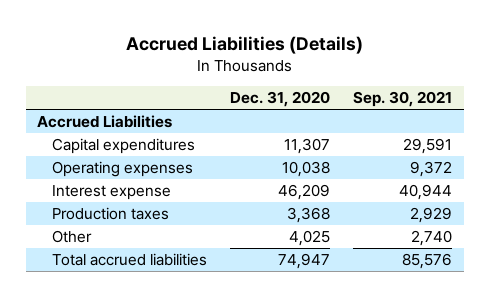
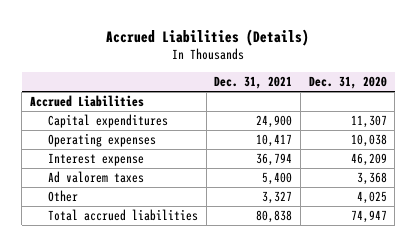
- | Dec. 31, 2020 | Sep. 30, 2021
+ | Dec. 31, 2021 | Dec. 31, 2020
- Production taxes | 3,368 | 2,929
+ Ad valorem taxes | 5,400 | 3,368

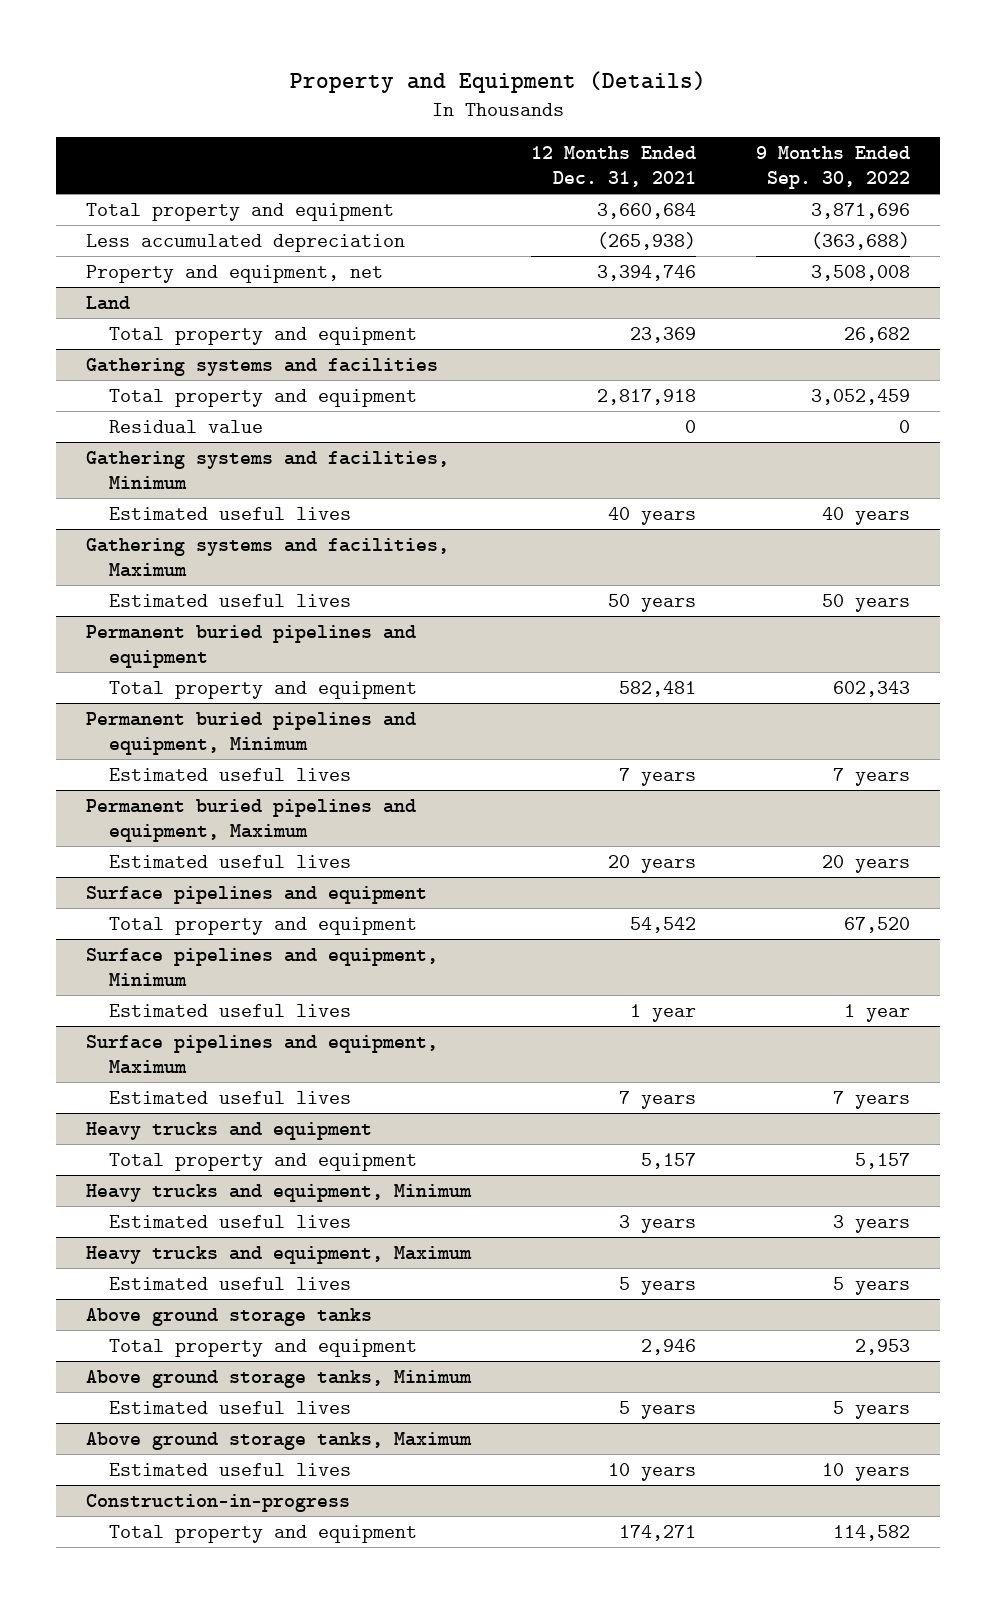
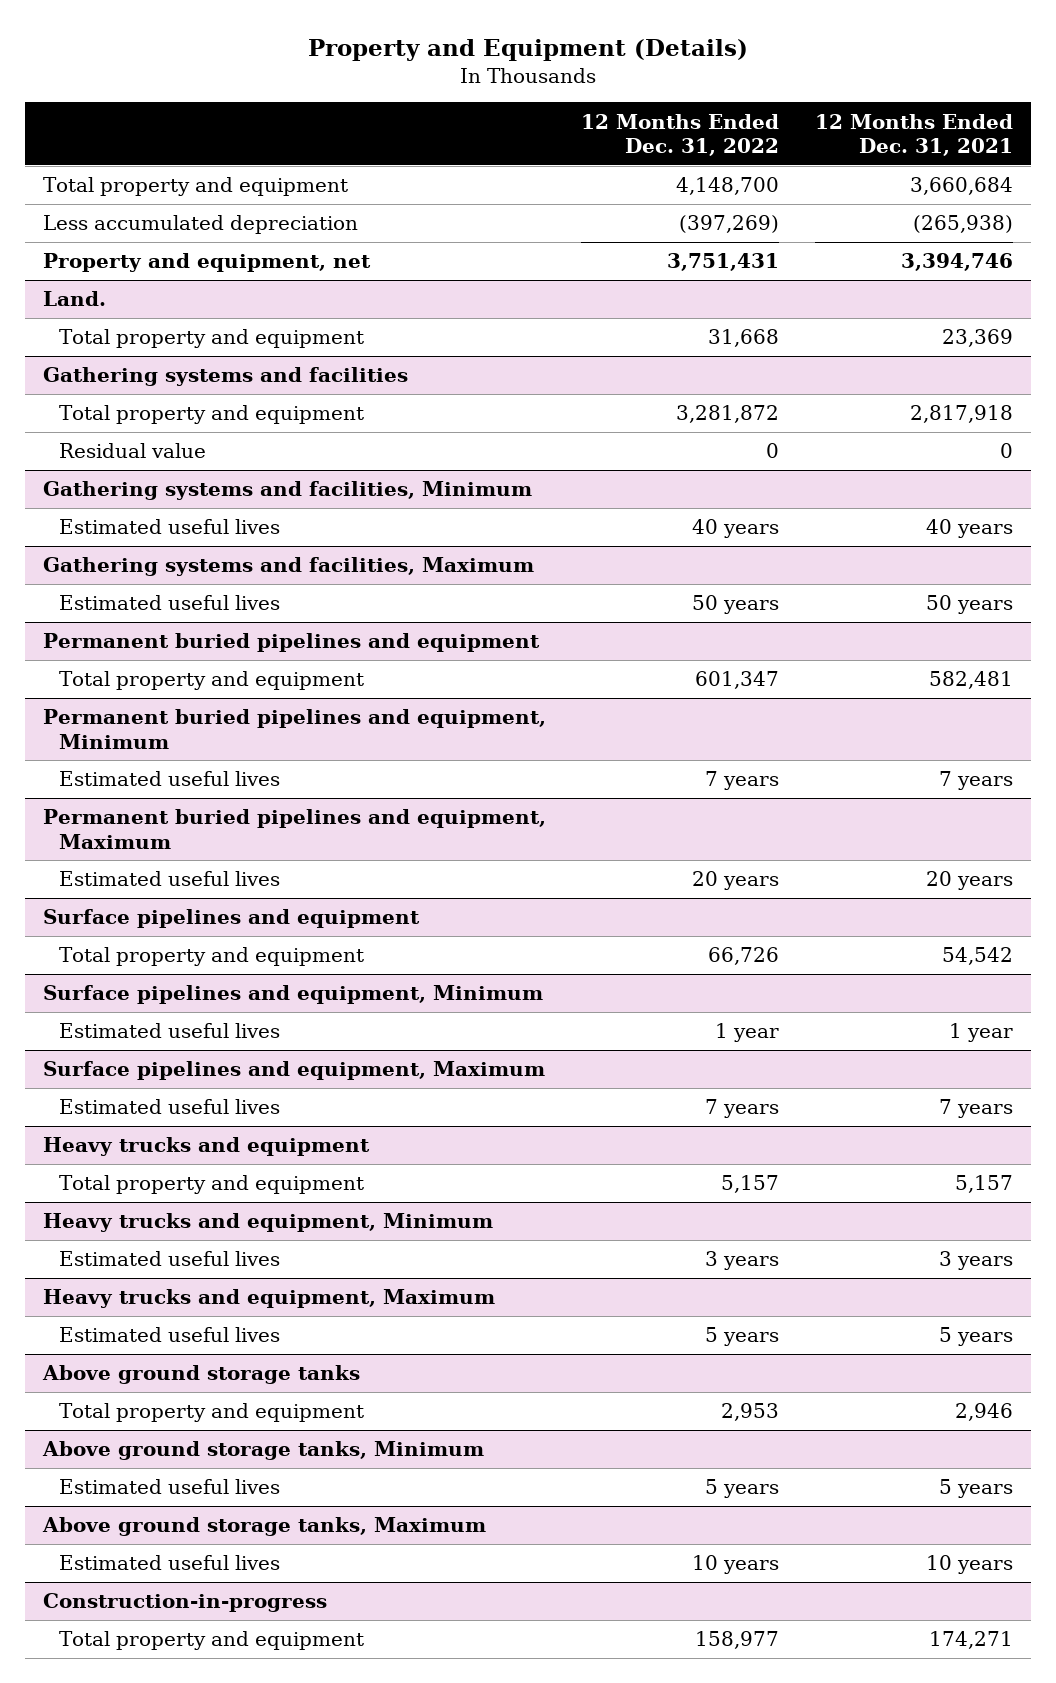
- | 12 Months Ended Dec. 31, 2021 | 9 Months Ended Sep. 30, 2022
+ | 12 Months Ended Dec. 31, 2022 | 12 Months Ended Dec. 31, 2021
- Land
+ Land.

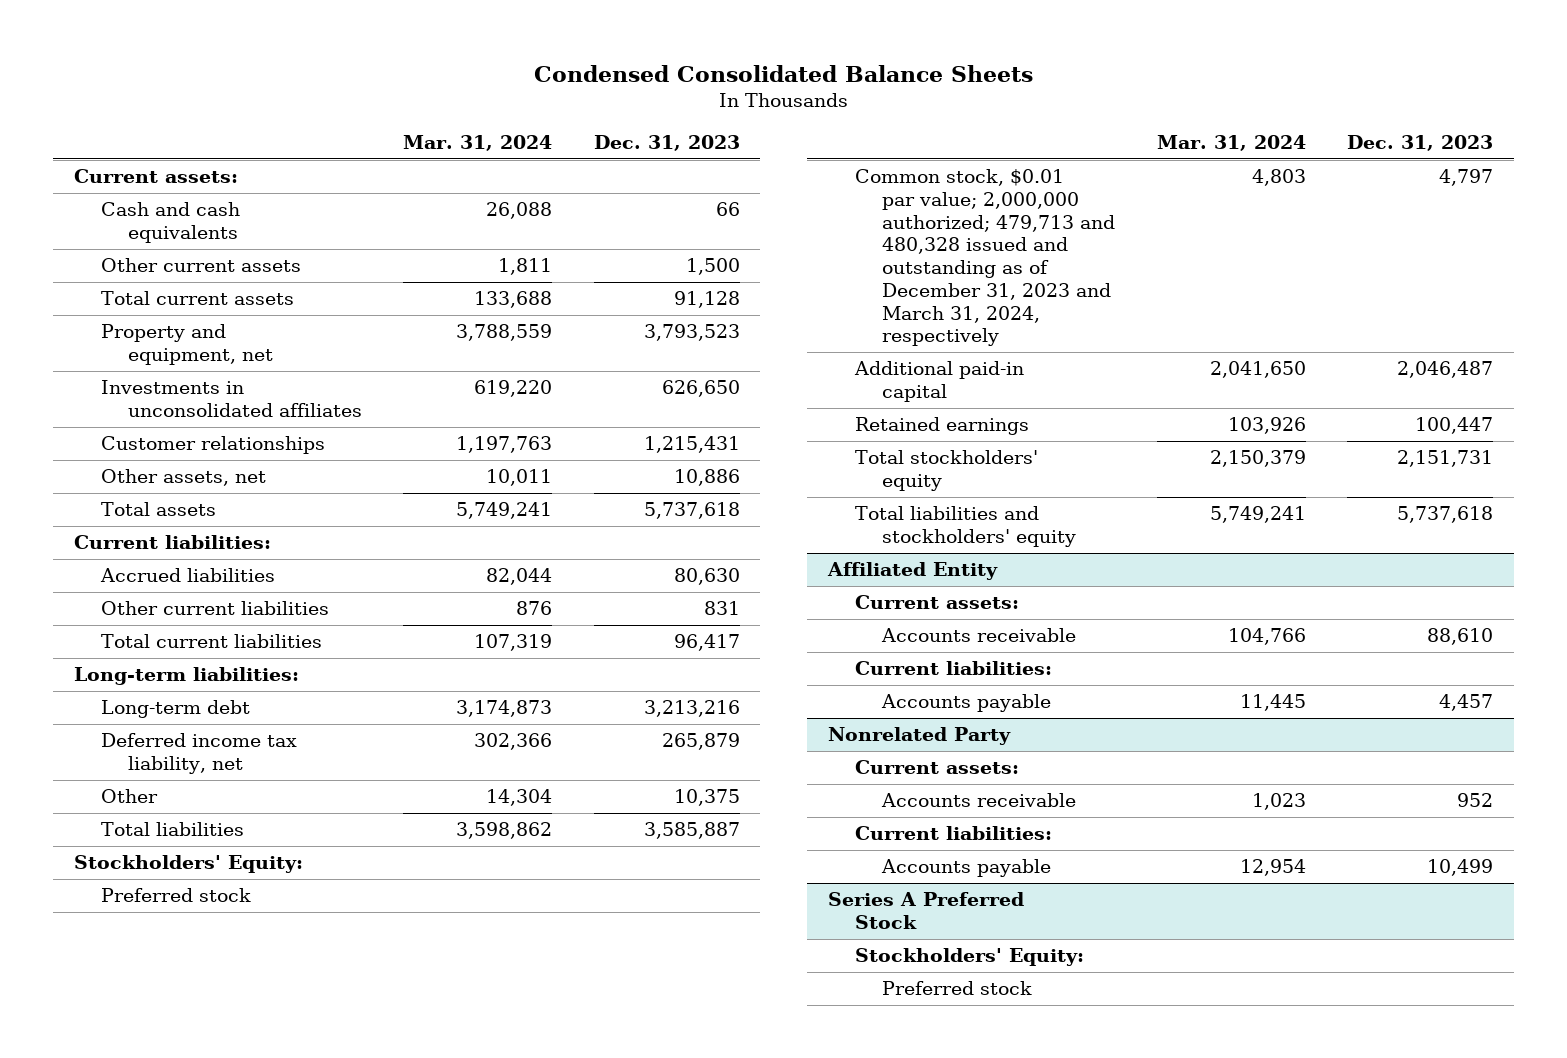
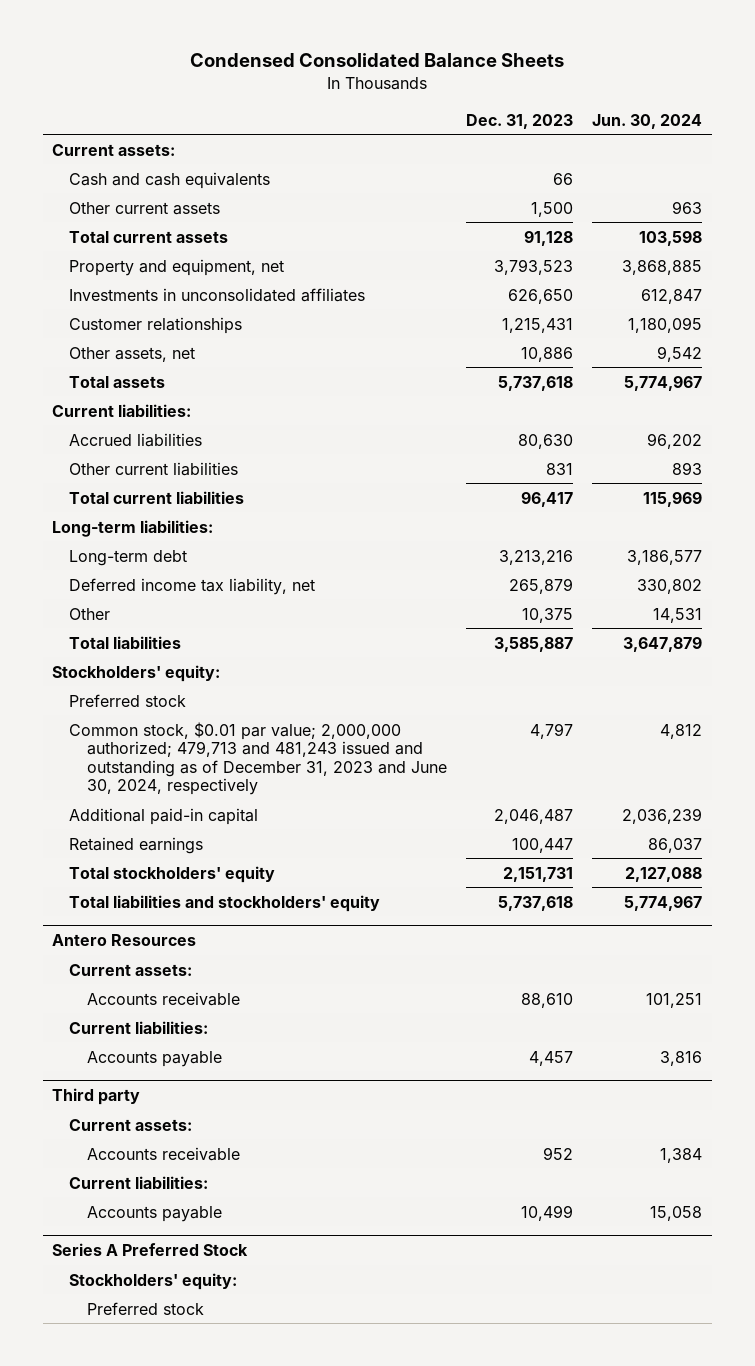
- | Mar. 31, 2024 | Dec. 31, 2023
+ | Dec. 31, 2023 | Jun. 30, 2024
- Stockholders' Equity:
+ Stockholders' equity:
- Common stock, $0.01 par value; 2,000,000 authorized; 479,713 and 480,328 issued and outstanding as of December 31, 2023 and March 31, 2024, respectively | 4,803 | 4,797
+ Common stock, $0.01 par value; 2,000,000 authorized; 479,713 and 481,243 issued and outstanding as of December 31, 2023 and June 30, 2024, respectively | 4,797 | 4,812
- Affiliated Entity
+ Antero Resources
- Nonrelated Party
+ Third party
@ Series A Preferred Stock
- Stockholders' Equity:
+ Stockholders' equity:

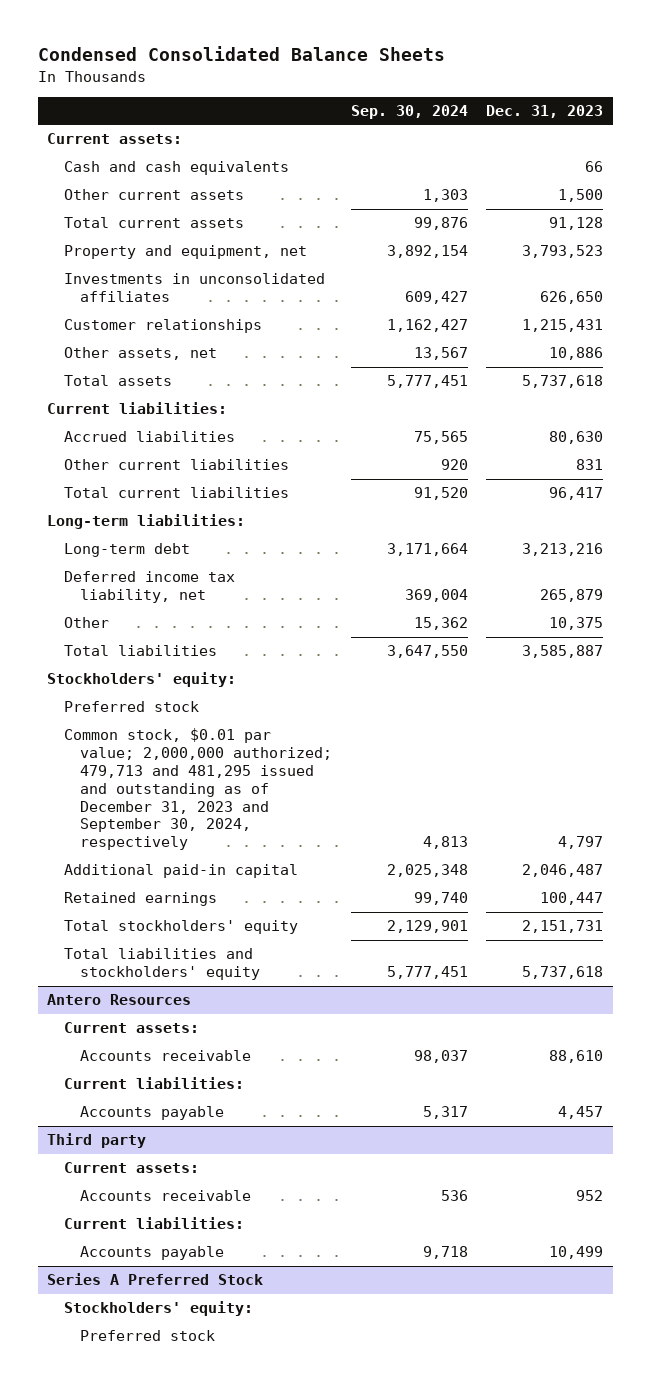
- | Dec. 31, 2023 | Jun. 30, 2024
+ | Sep. 30, 2024 | Dec. 31, 2023
- Common stock, $0.01 par value; 2,000,000 authorized; 479,713 and 481,243 issued and outstanding as of December 31, 2023 and June 30, 2024, respectively | 4,797 | 4,812
+ Common stock, $0.01 par value; 2,000,000 authorized; 479,713 and 481,295 issued and outstanding as of December 31, 2023 and September 30, 2024, respectively | 4,813 | 4,797

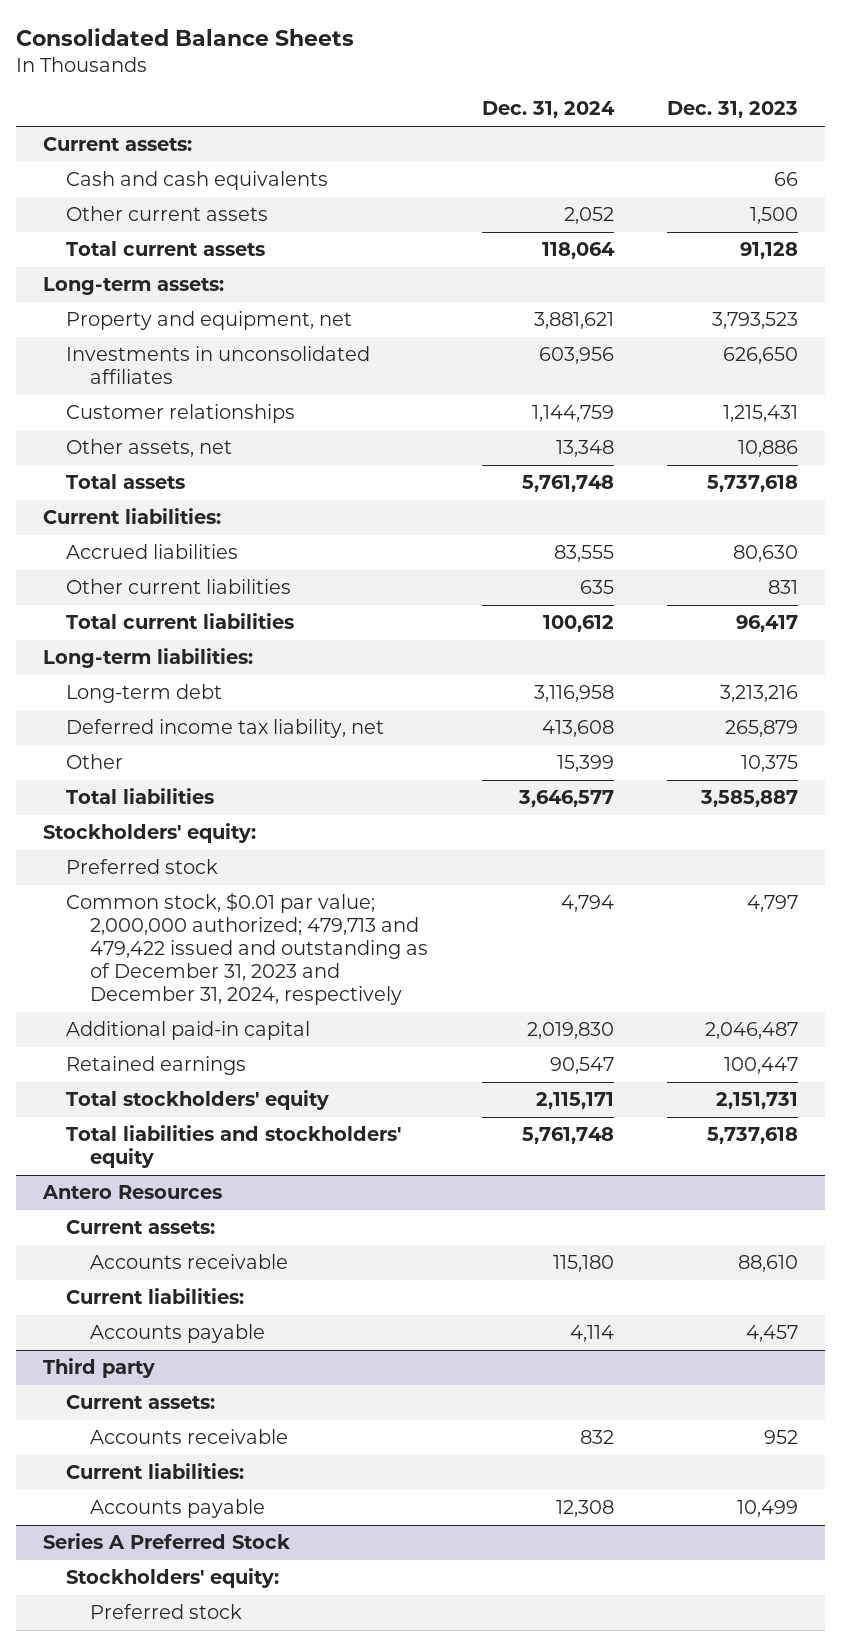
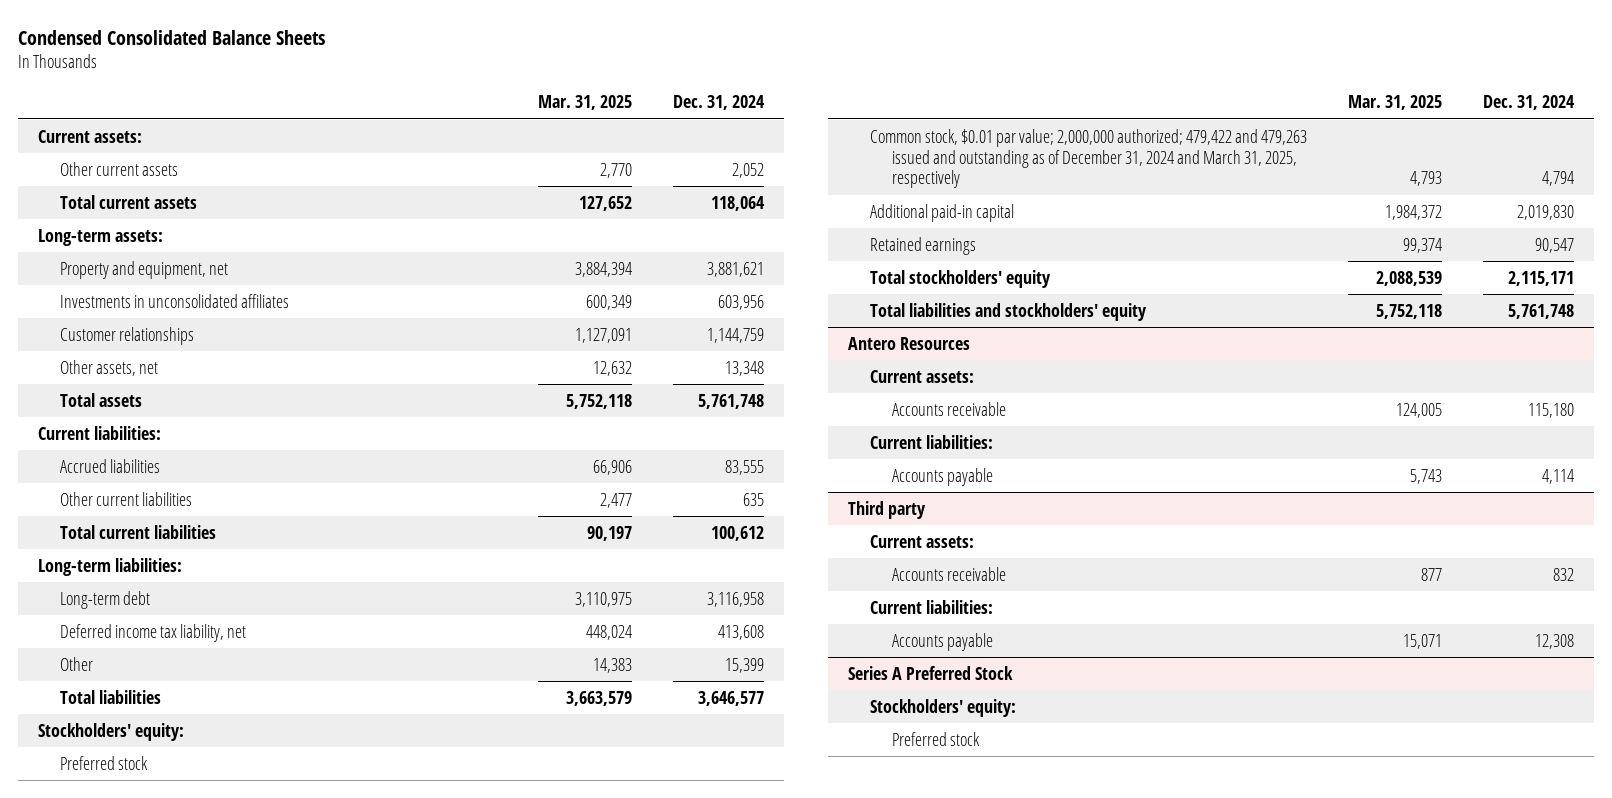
- Consolidated Balance Sheets
+ Condensed Consolidated Balance Sheets
- | Dec. 31, 2024 | Dec. 31, 2023
+ | Mar. 31, 2025 | Dec. 31, 2024
- Cash and cash equivalents | | 66
- Common stock, $0.01 par value; 2,000,000 authorized; 479,713 and 479,422 issued and outstanding as of December 31, 2023 and December 31, 2024, respectively | 4,794 | 4,797
+ Common stock, $0.01 par value; 2,000,000 authorized; 479,422 and 479,263 issued and outstanding as of December 31, 2024 and March 31, 2025, respectively | 4,793 | 4,794

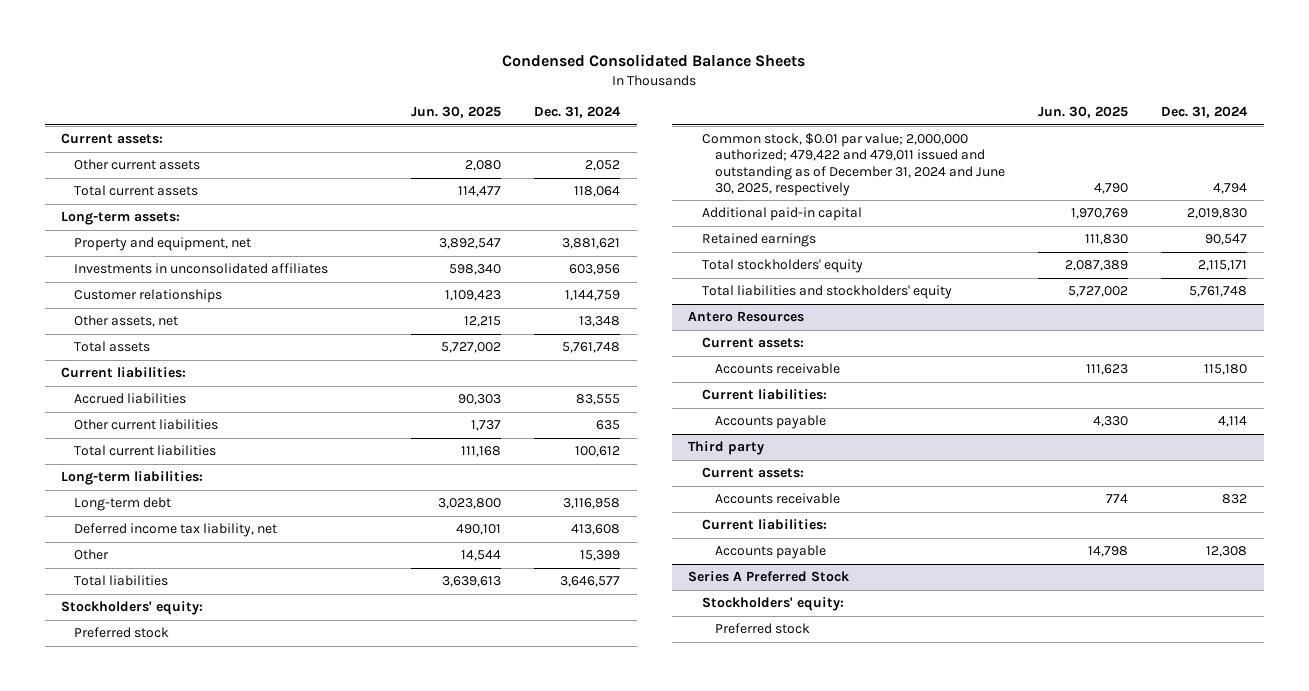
- | Mar. 31, 2025 | Dec. 31, 2024
+ | Jun. 30, 2025 | Dec. 31, 2024
- Common stock, $0.01 par value; 2,000,000 authorized; 479,422 and 479,263 issued and outstanding as of December 31, 2024 and March 31, 2025, respectively | 4,793 | 4,794
+ Common stock, $0.01 par value; 2,000,000 authorized; 479,422 and 479,011 issued and outstanding as of December 31, 2024 and June 30, 2025, respectively | 4,790 | 4,794

